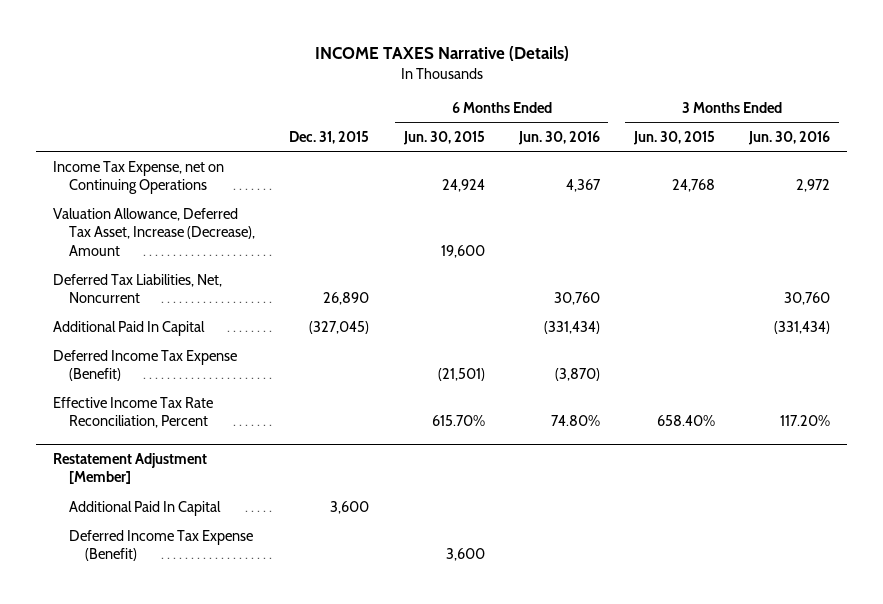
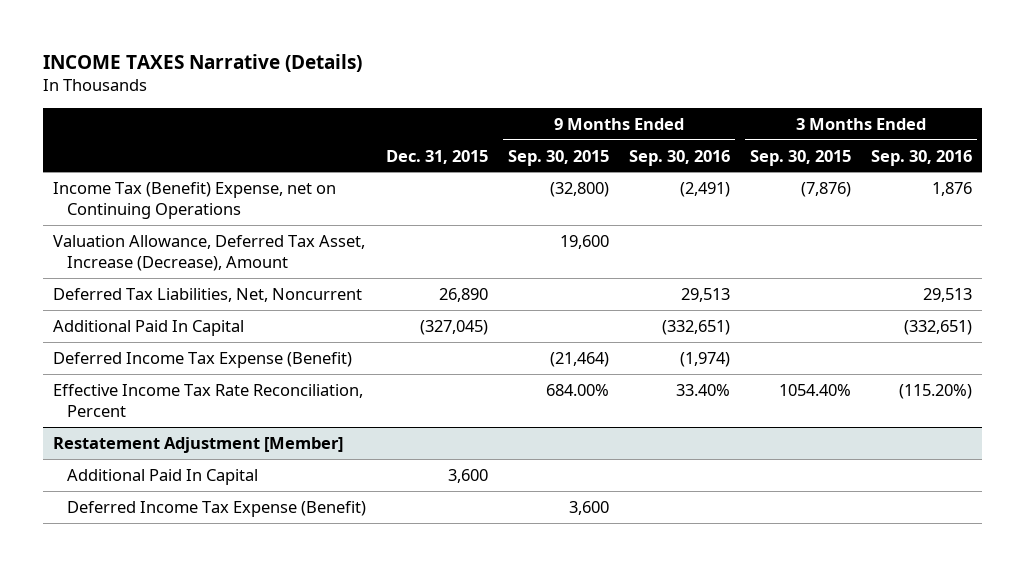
- | Dec. 31, 2015 | 6 Months Ended Jun. 30, 2015 | 6 Months Ended Jun. 30, 2016 | 3 Months Ended Jun. 30, 2015 | 3 Months Ended Jun. 30, 2016
+ | Dec. 31, 2015 | 9 Months Ended Sep. 30, 2015 | 9 Months Ended Sep. 30, 2016 | 3 Months Ended Sep. 30, 2015 | 3 Months Ended Sep. 30, 2016
- Income Tax Expense, net on Continuing Operations | | 24,924 | 4,367 | 24,768 | 2,972
+ Income Tax (Benefit) Expense, net on Continuing Operations | | (32,800) | (2,491) | (7,876) | 1,876

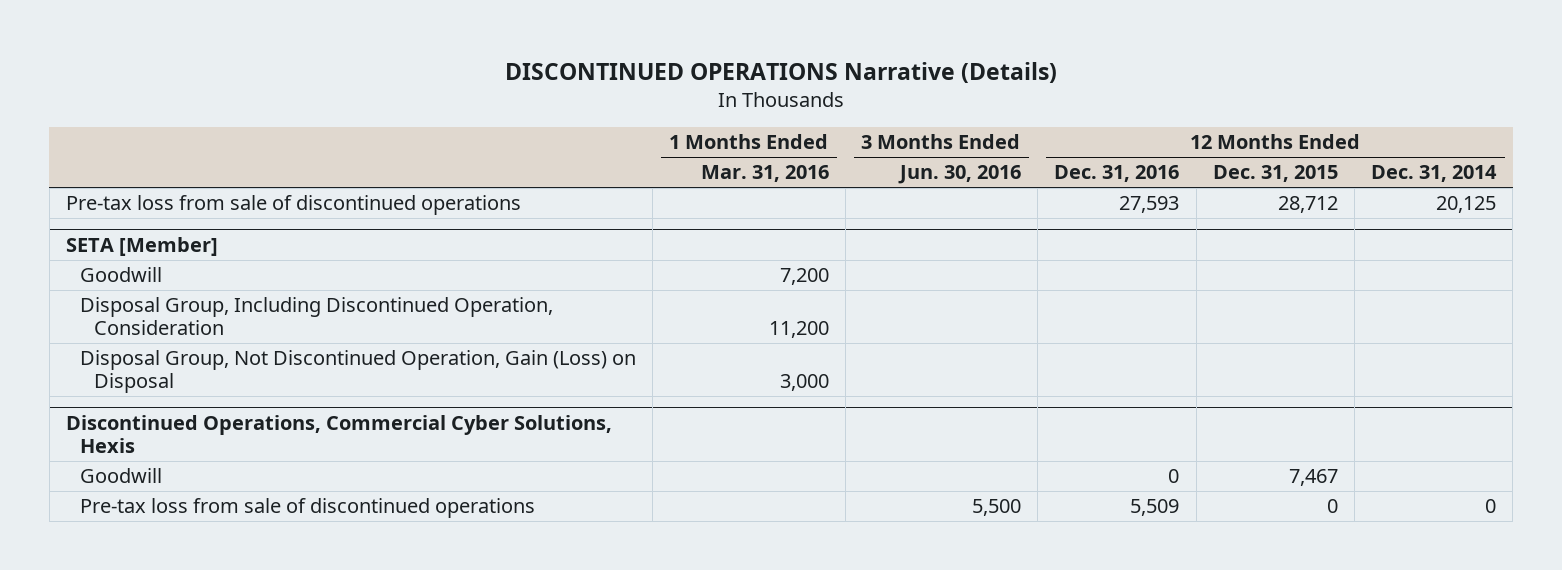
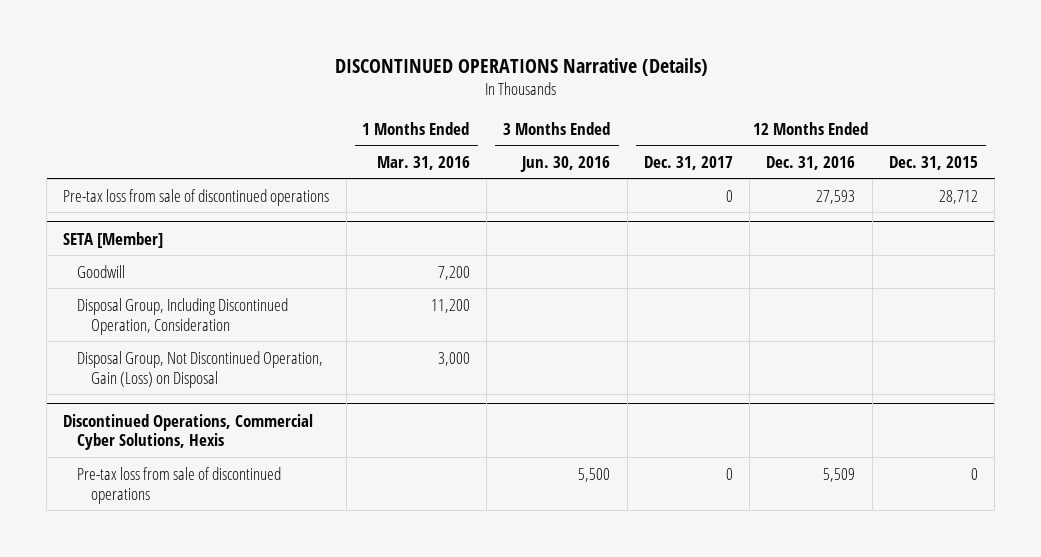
- | 1 Months Ended Mar. 31, 2016 | 3 Months Ended Jun. 30, 2016 | 12 Months Ended Dec. 31, 2016 | 12 Months Ended Dec. 31, 2015 | 12 Months Ended Dec. 31, 2014
+ | 1 Months Ended Mar. 31, 2016 | 3 Months Ended Jun. 30, 2016 | 12 Months Ended Dec. 31, 2017 | 12 Months Ended Dec. 31, 2016 | 12 Months Ended Dec. 31, 2015
@ Discontinued Operations, Commercial Cyber Solutions, Hexis
- Goodwill | | | 0 | 7,467 |

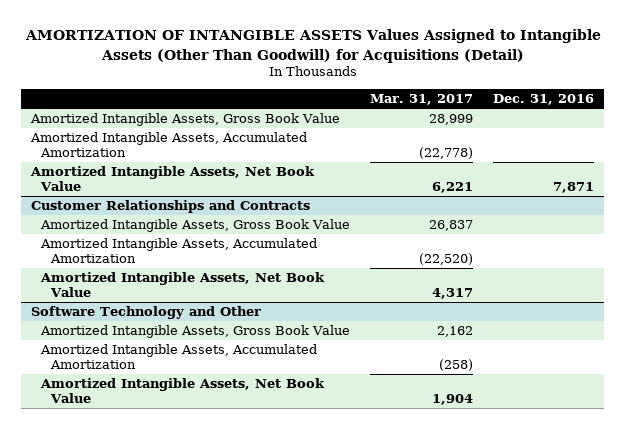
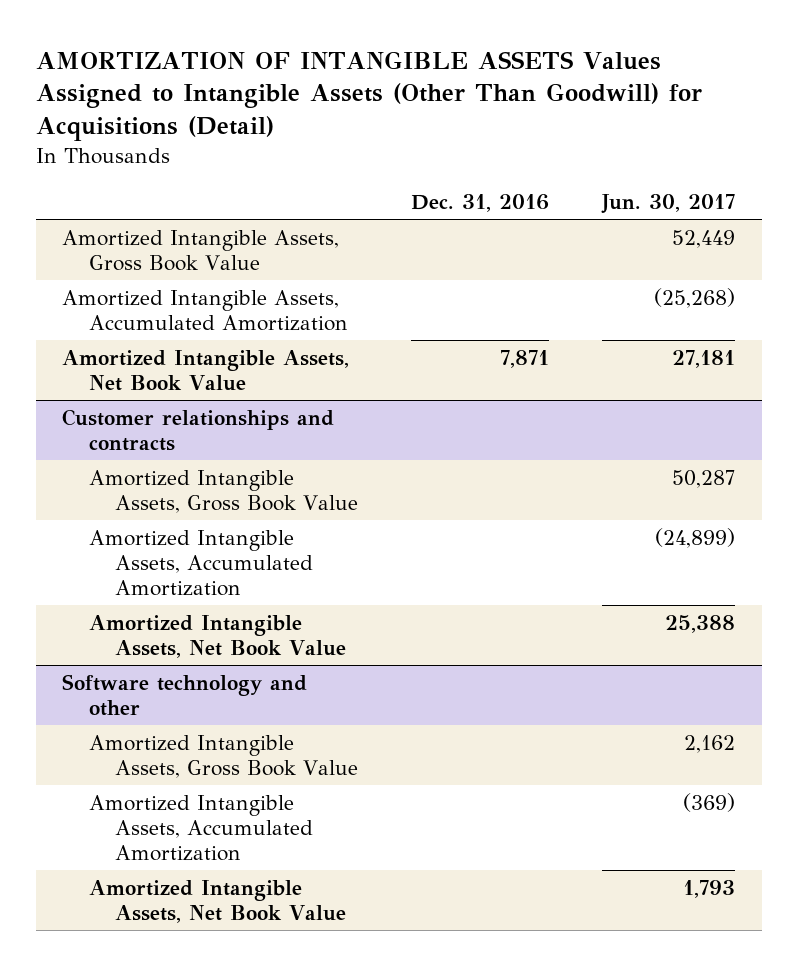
- | Mar. 31, 2017 | Dec. 31, 2016
+ | Dec. 31, 2016 | Jun. 30, 2017
- Customer Relationships and Contracts
+ Customer relationships and contracts
- Software Technology and Other
+ Software technology and other

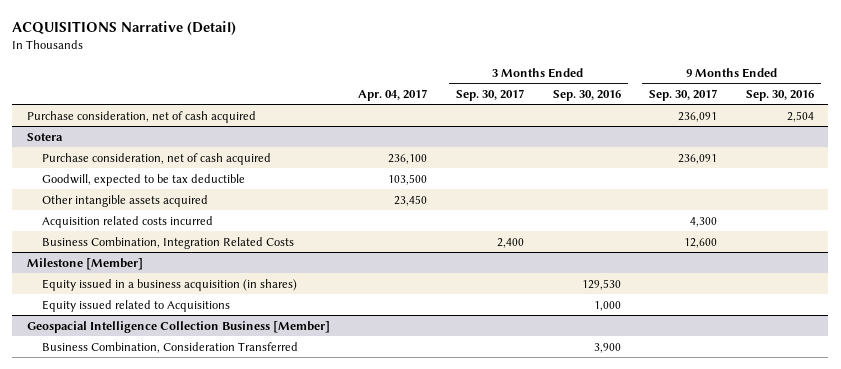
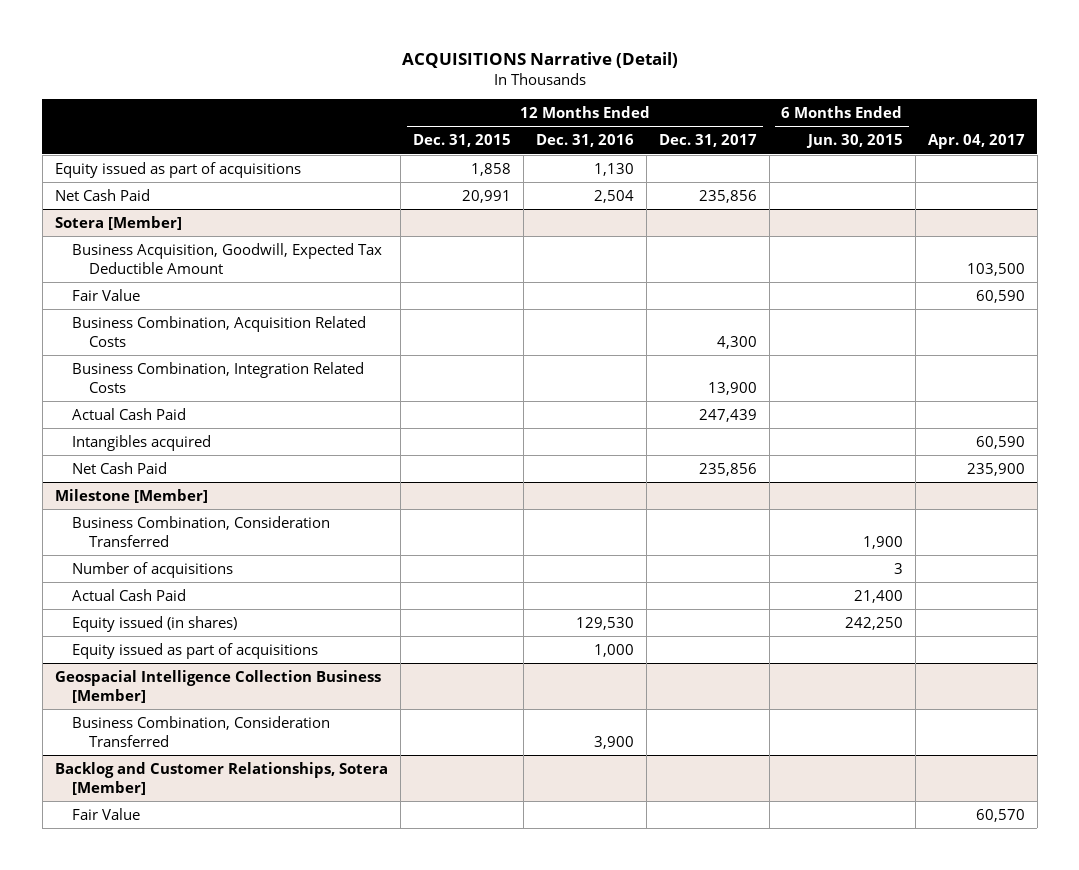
- | Apr. 04, 2017 | 3 Months Ended Sep. 30, 2017 | 3 Months Ended Sep. 30, 2016 | 9 Months Ended Sep. 30, 2017 | 9 Months Ended Sep. 30, 2016
+ | 12 Months Ended Dec. 31, 2015 | 12 Months Ended Dec. 31, 2016 | 12 Months Ended Dec. 31, 2017 | 6 Months Ended Jun. 30, 2015 | Apr. 04, 2017
- Purchase consideration, net of cash acquired | | | | 236,091 | 2,504
- Sotera
- Purchase consideration, net of cash acquired | 236,100 | | | 236,091 |
- Goodwill, expected to be tax deductible | 103,500 | | | |
- Other intangible assets acquired | 23,450 | | | |
- Acquisition related costs incurred | | | | 4,300 |
+ Equity issued as part of acquisitions | 1,858 | 1,130 | | |
+ Net Cash Paid | 20,991 | 2,504 | 235,856 | |
+ Sotera [Member]
+ Business Acquisition, Goodwill, Expected Tax Deductible Amount | | | | | 103,500
+ Fair Value | | | | | 60,590
+ Business Combination, Acquisition Related Costs | | | 4,300 | |
+ Actual Cash Paid | | | 247,439 | |
+ Intangibles acquired | | | | | 60,590
+ Net Cash Paid | | | 235,856 | | 235,900
@ Milestone [Member]
- Equity issued in a business acquisition (in shares) | | | 129,530 | |
- Equity issued related to Acquisitions | | | 1,000 | |
+ Business Combination, Consideration Transferred | | | | 1,900 |
+ Number of acquisitions | | | | 3 |
+ Actual Cash Paid | | | | 21,400 |
+ Equity issued (in shares) | | 129,530 | | 242,250 |
+ Equity issued as part of acquisitions | | 1,000 | | |
+ Backlog and Customer Relationships, Sotera [Member]
+ Fair Value | | | | | 60,570

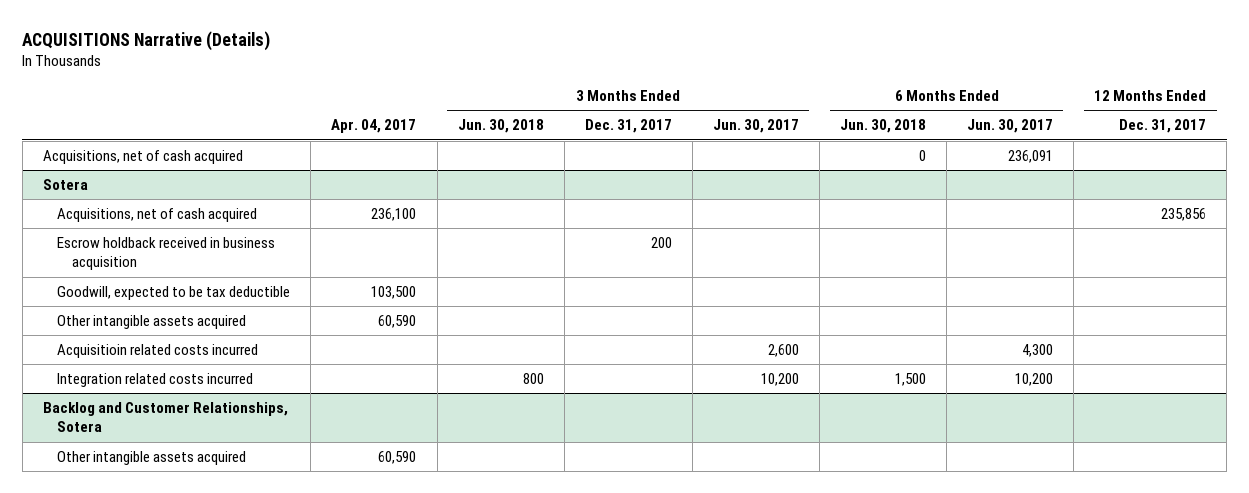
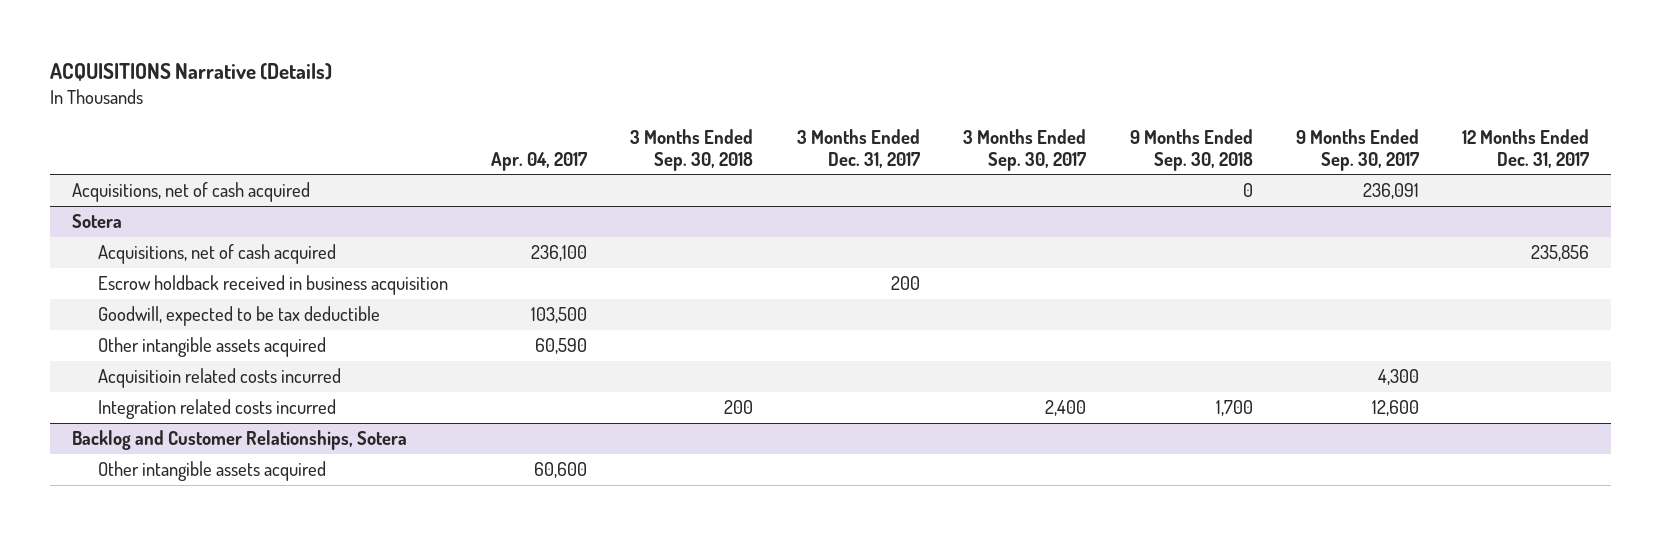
- | Apr. 04, 2017 | 3 Months Ended Jun. 30, 2018 | 3 Months Ended Dec. 31, 2017 | 3 Months Ended Jun. 30, 2017 | 6 Months Ended Jun. 30, 2018 | 6 Months Ended Jun. 30, 2017 | 12 Months Ended Dec. 31, 2017
+ | Apr. 04, 2017 | 3 Months Ended Sep. 30, 2018 | 3 Months Ended Dec. 31, 2017 | 3 Months Ended Sep. 30, 2017 | 9 Months Ended Sep. 30, 2018 | 9 Months Ended Sep. 30, 2017 | 12 Months Ended Dec. 31, 2017
@ Backlog and Customer Relationships, Sotera
- Other intangible assets acquired | 60,590 | | | | | |
+ Other intangible assets acquired | 60,600 | | | | | |

